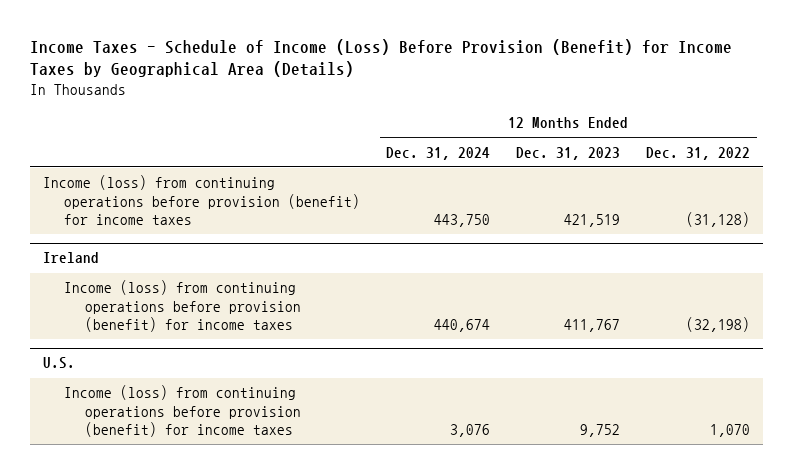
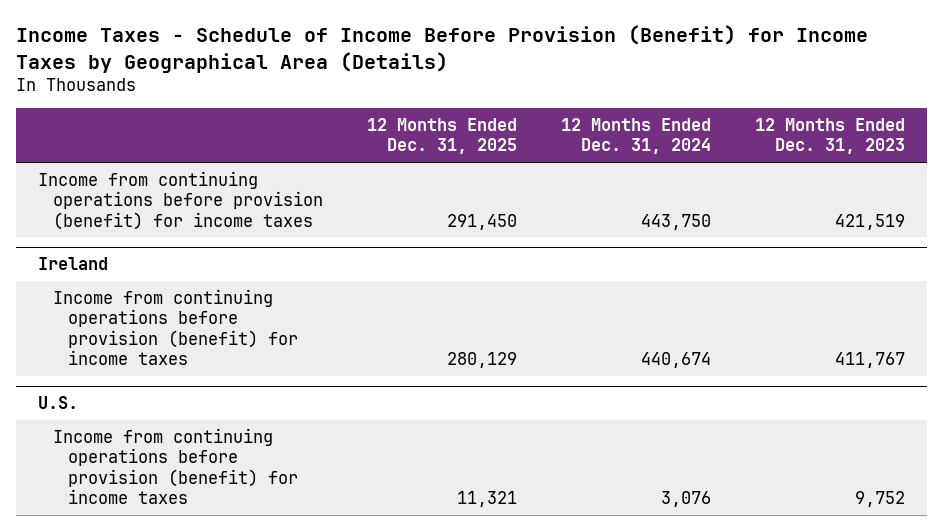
- Income Taxes - Schedule of Income (Loss) Before Provision (Benefit) for Income Taxes by Geographical Area (Details)
+ Income Taxes - Schedule of Income Before Provision (Benefit) for Income Taxes by Geographical Area (Details)
- | 12 Months Ended Dec. 31, 2024 | 12 Months Ended Dec. 31, 2023 | 12 Months Ended Dec. 31, 2022
+ | 12 Months Ended Dec. 31, 2025 | 12 Months Ended Dec. 31, 2024 | 12 Months Ended Dec. 31, 2023
- Income (loss) from continuing operations before provision (benefit) for income taxes | 443,750 | 421,519 | (31,128)
+ Income from continuing operations before provision (benefit) for income taxes | 291,450 | 443,750 | 421,519
@ Ireland
- Income (loss) from continuing operations before provision (benefit) for income taxes | 440,674 | 411,767 | (32,198)
+ Income from continuing operations before provision (benefit) for income taxes | 280,129 | 440,674 | 411,767
@ U.S.
- Income (loss) from continuing operations before provision (benefit) for income taxes | 3,076 | 9,752 | 1,070
+ Income from continuing operations before provision (benefit) for income taxes | 11,321 | 3,076 | 9,752

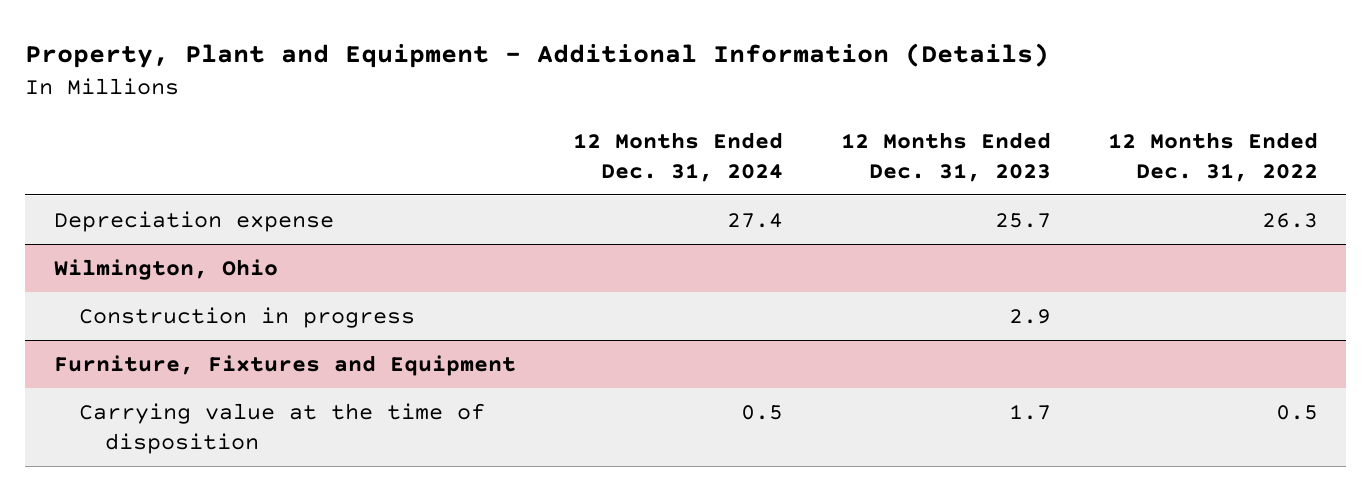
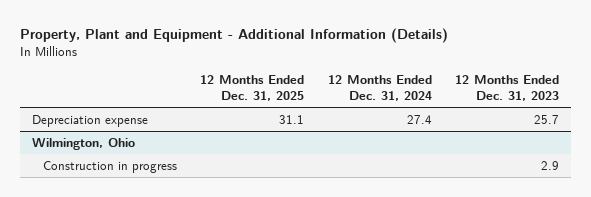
- | 12 Months Ended Dec. 31, 2024 | 12 Months Ended Dec. 31, 2023 | 12 Months Ended Dec. 31, 2022
+ | 12 Months Ended Dec. 31, 2025 | 12 Months Ended Dec. 31, 2024 | 12 Months Ended Dec. 31, 2023
- Furniture, Fixtures and Equipment
- Carrying value at the time of disposition | 0.5 | 1.7 | 0.5

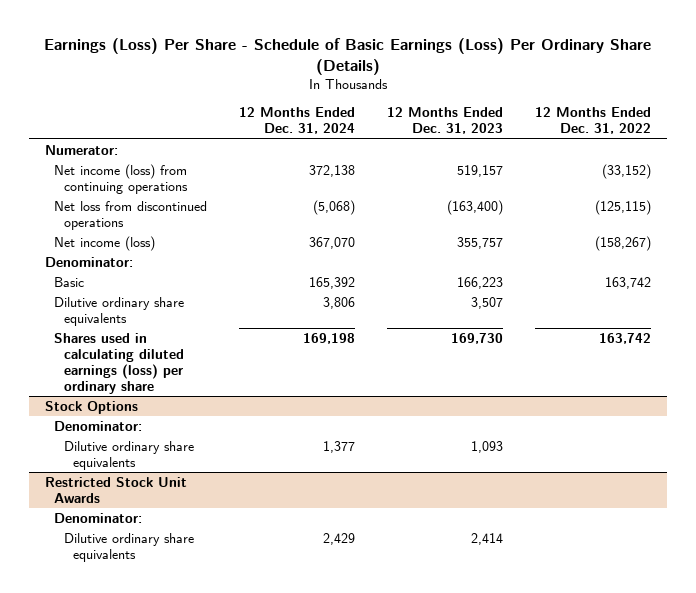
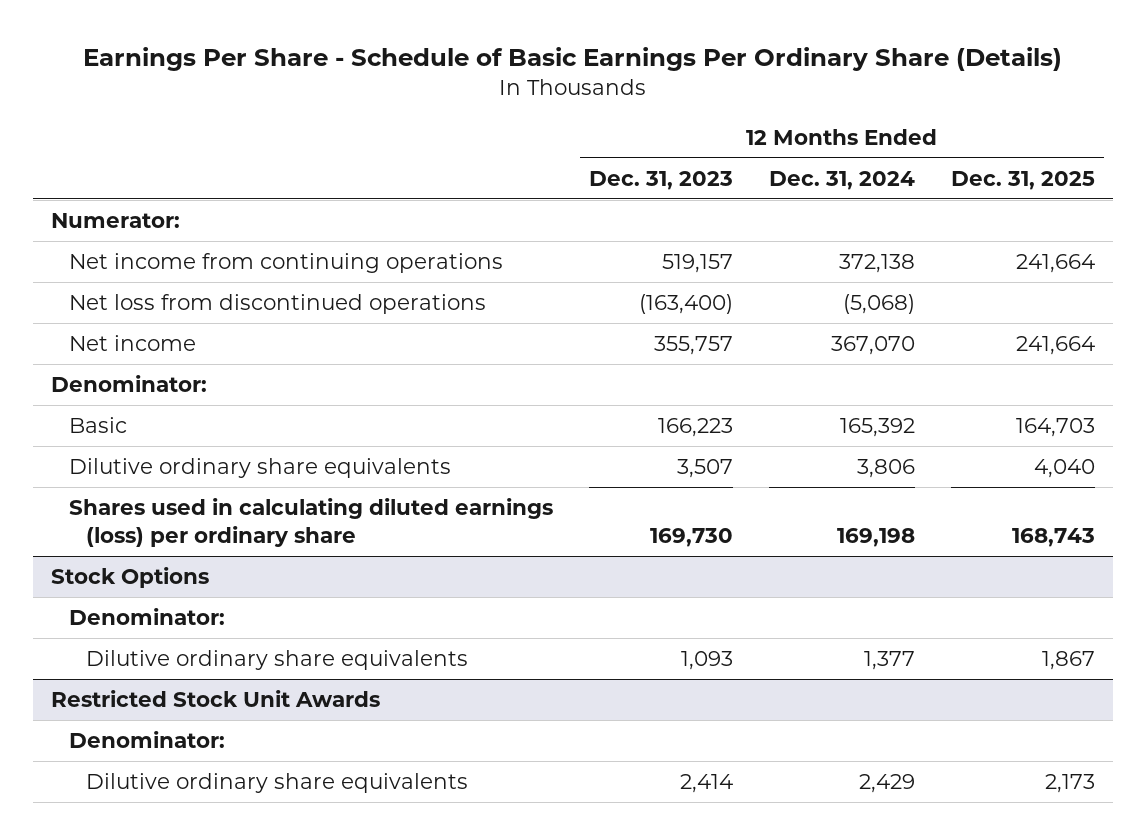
- Earnings (Loss) Per Share - Schedule of Basic Earnings (Loss) Per Ordinary Share (Details)
+ Earnings Per Share - Schedule of Basic Earnings Per Ordinary Share (Details)
- | 12 Months Ended Dec. 31, 2024 | 12 Months Ended Dec. 31, 2023 | 12 Months Ended Dec. 31, 2022
+ | 12 Months Ended Dec. 31, 2023 | 12 Months Ended Dec. 31, 2024 | 12 Months Ended Dec. 31, 2025
- Net income (loss) from continuing operations | 372,138 | 519,157 | (33,152)
+ Net income from continuing operations | 519,157 | 372,138 | 241,664
- Net income (loss) | 367,070 | 355,757 | (158,267)
+ Net income | 355,757 | 367,070 | 241,664

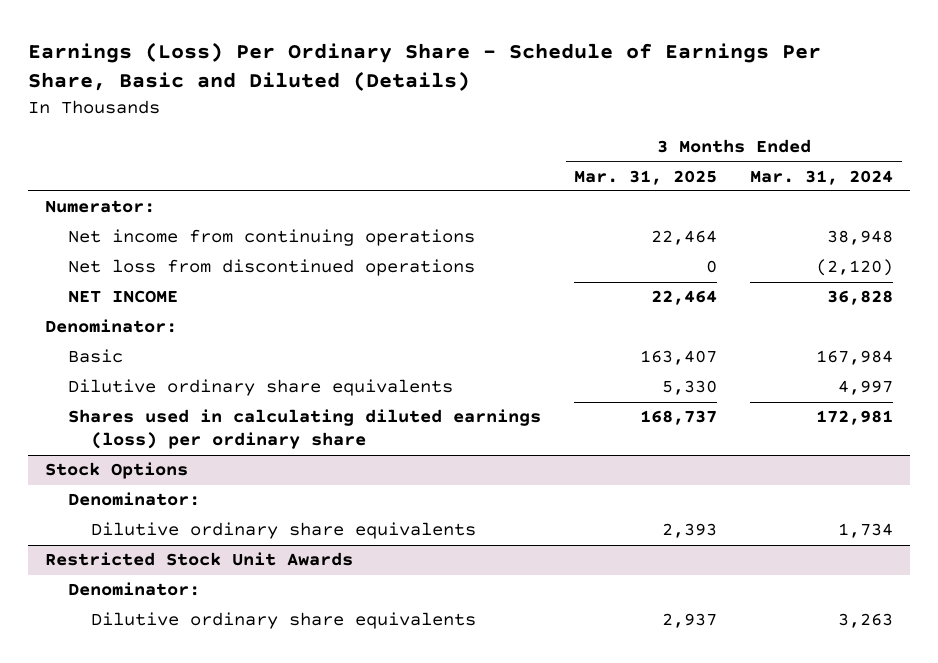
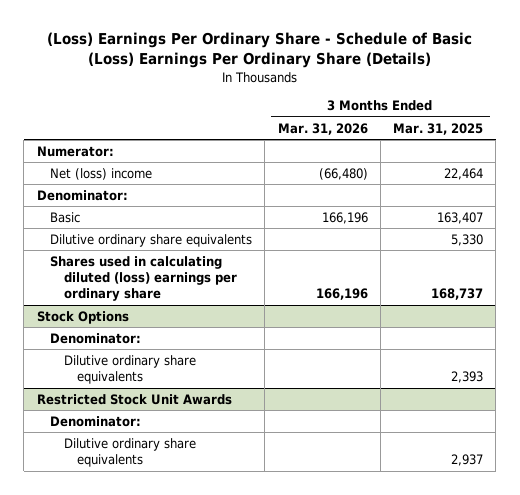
- Earnings (Loss) Per Ordinary Share - Schedule of Earnings Per Share, Basic and Diluted (Details)
+ (Loss) Earnings Per Ordinary Share - Schedule of Basic (Loss) Earnings Per Ordinary Share (Details)
- | 3 Months Ended Mar. 31, 2025 | 3 Months Ended Mar. 31, 2024
+ | 3 Months Ended Mar. 31, 2026 | 3 Months Ended Mar. 31, 2025
- Net income from continuing operations | 22,464 | 38,948
- Net loss from discontinued operations | 0 | (2,120)
- NET INCOME | 22,464 | 36,828
+ Net (loss) income | (66,480) | 22,464
- Shares used in calculating diluted earnings (loss) per ordinary share | 168,737 | 172,981
+ Shares used in calculating diluted (loss) earnings per ordinary share | 166,196 | 168,737

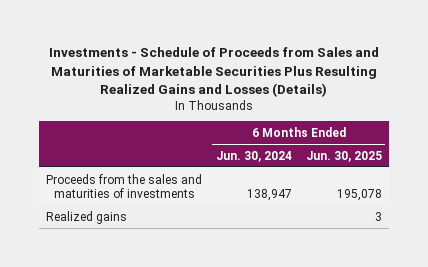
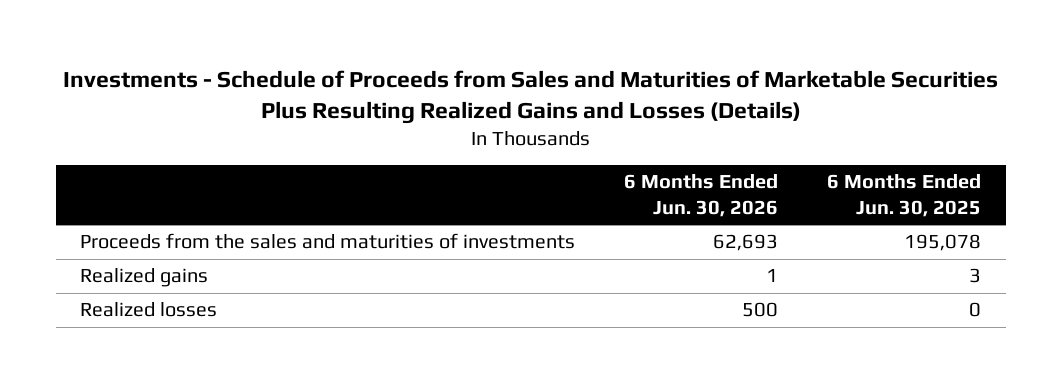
- | 6 Months Ended Jun. 30, 2024 | 6 Months Ended Jun. 30, 2025
+ | 6 Months Ended Jun. 30, 2026 | 6 Months Ended Jun. 30, 2025
+ Realized losses | 500 | 0

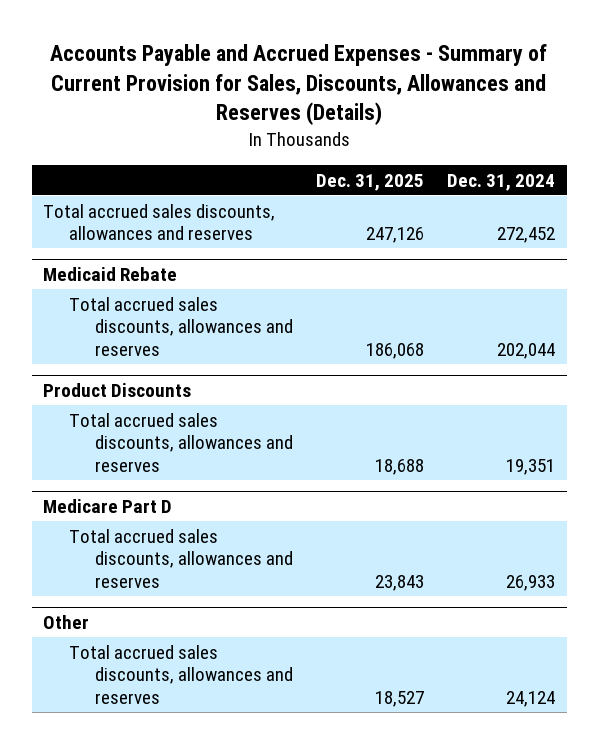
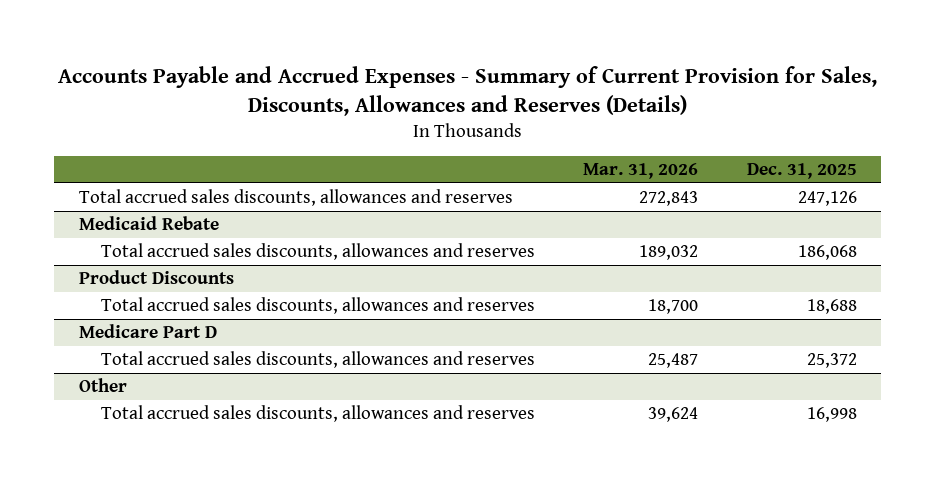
- | Dec. 31, 2025 | Dec. 31, 2024
+ | Mar. 31, 2026 | Dec. 31, 2025
@ Medicare Part D
- Total accrued sales discounts, allowances and reserves | 23,843 | 26,933
+ Total accrued sales discounts, allowances and reserves | 25,487 | 25,372
@ Other
- Total accrued sales discounts, allowances and reserves | 18,527 | 24,124
+ Total accrued sales discounts, allowances and reserves | 39,624 | 16,998

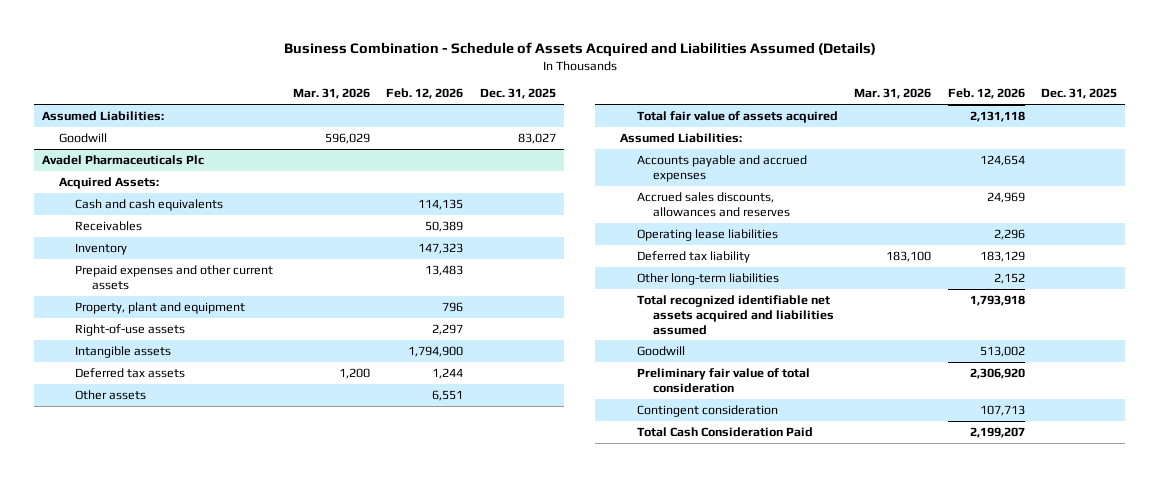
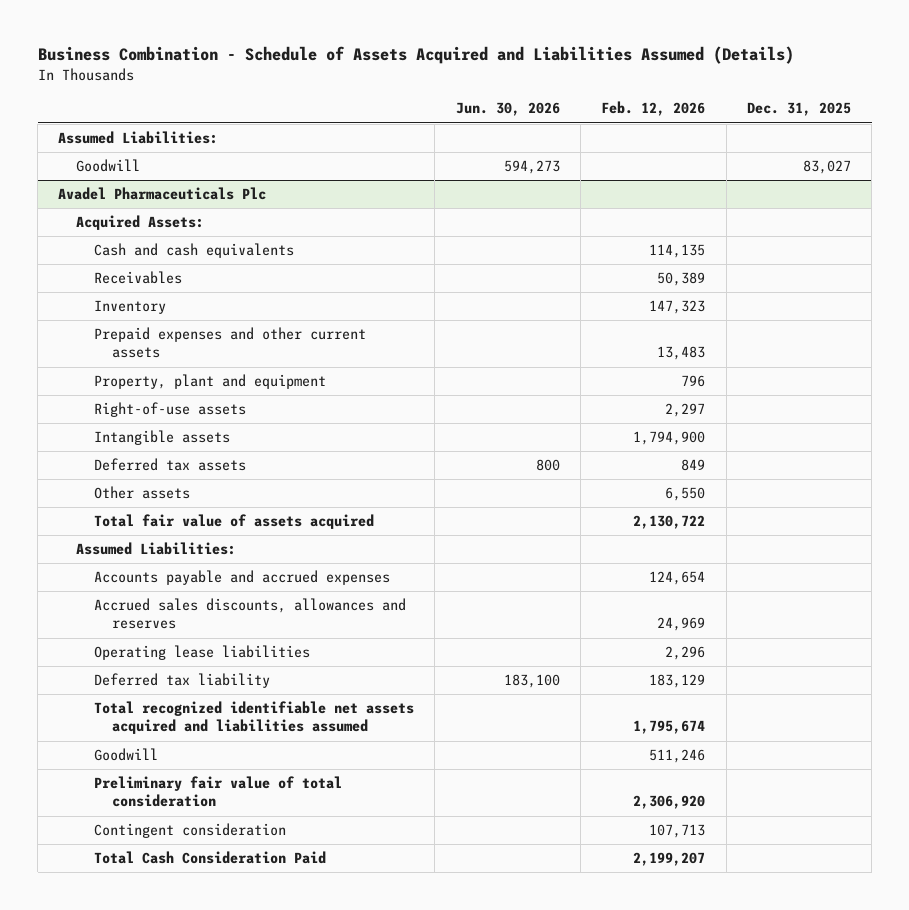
- | Mar. 31, 2026 | Feb. 12, 2026 | Dec. 31, 2025
+ | Jun. 30, 2026 | Feb. 12, 2026 | Dec. 31, 2025
@ Avadel Pharmaceuticals Plc
- Deferred tax assets | 1,200 | 1,244 |
- Other assets | | 6,551 |
- Total fair value of assets acquired | | 2,131,118 |
+ Deferred tax assets | 800 | 849 |
+ Other assets | | 6,550 |
+ Total fair value of assets acquired | | 2,130,722 |
- Other long-term liabilities | | 2,152 |
- Total recognized identifiable net assets acquired and liabilities assumed | | 1,793,918 |
- Goodwill | | 513,002 |
+ Total recognized identifiable net assets acquired and liabilities assumed | | 1,795,674 |
+ Goodwill | | 511,246 |

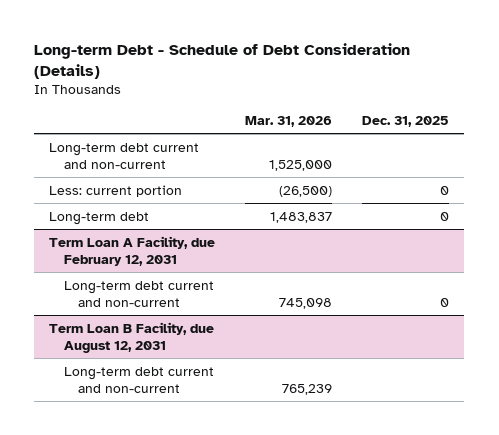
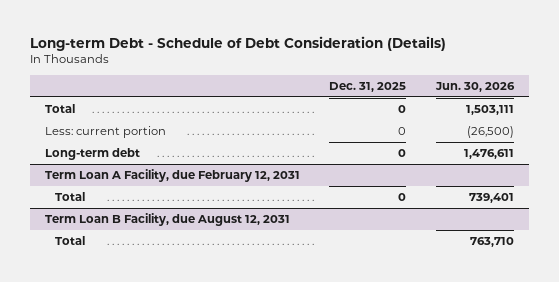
- | Mar. 31, 2026 | Dec. 31, 2025
+ | Dec. 31, 2025 | Jun. 30, 2026
- Long-term debt current and non-current | 1,525,000 |
+ Total | 0 | 1,503,111
@ Term Loan A Facility, due February 12, 2031
- Long-term debt current and non-current | 745,098 | 0
+ Total | 0 | 739,401
@ Term Loan B Facility, due August 12, 2031
- Long-term debt current and non-current | 765,239 |
+ Total | | 763,710

